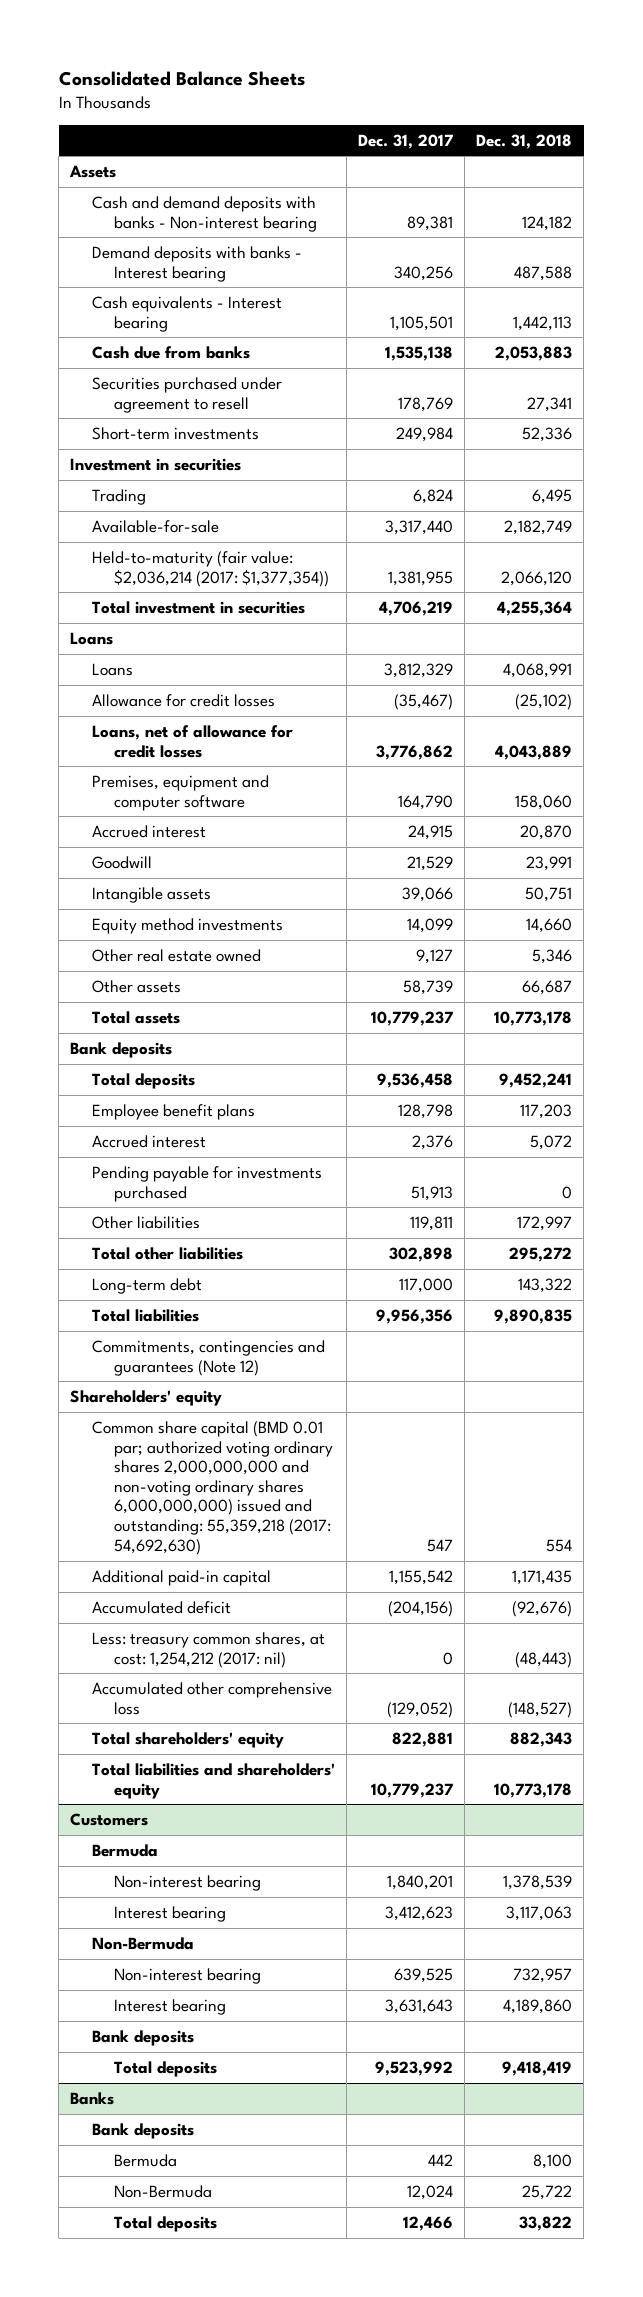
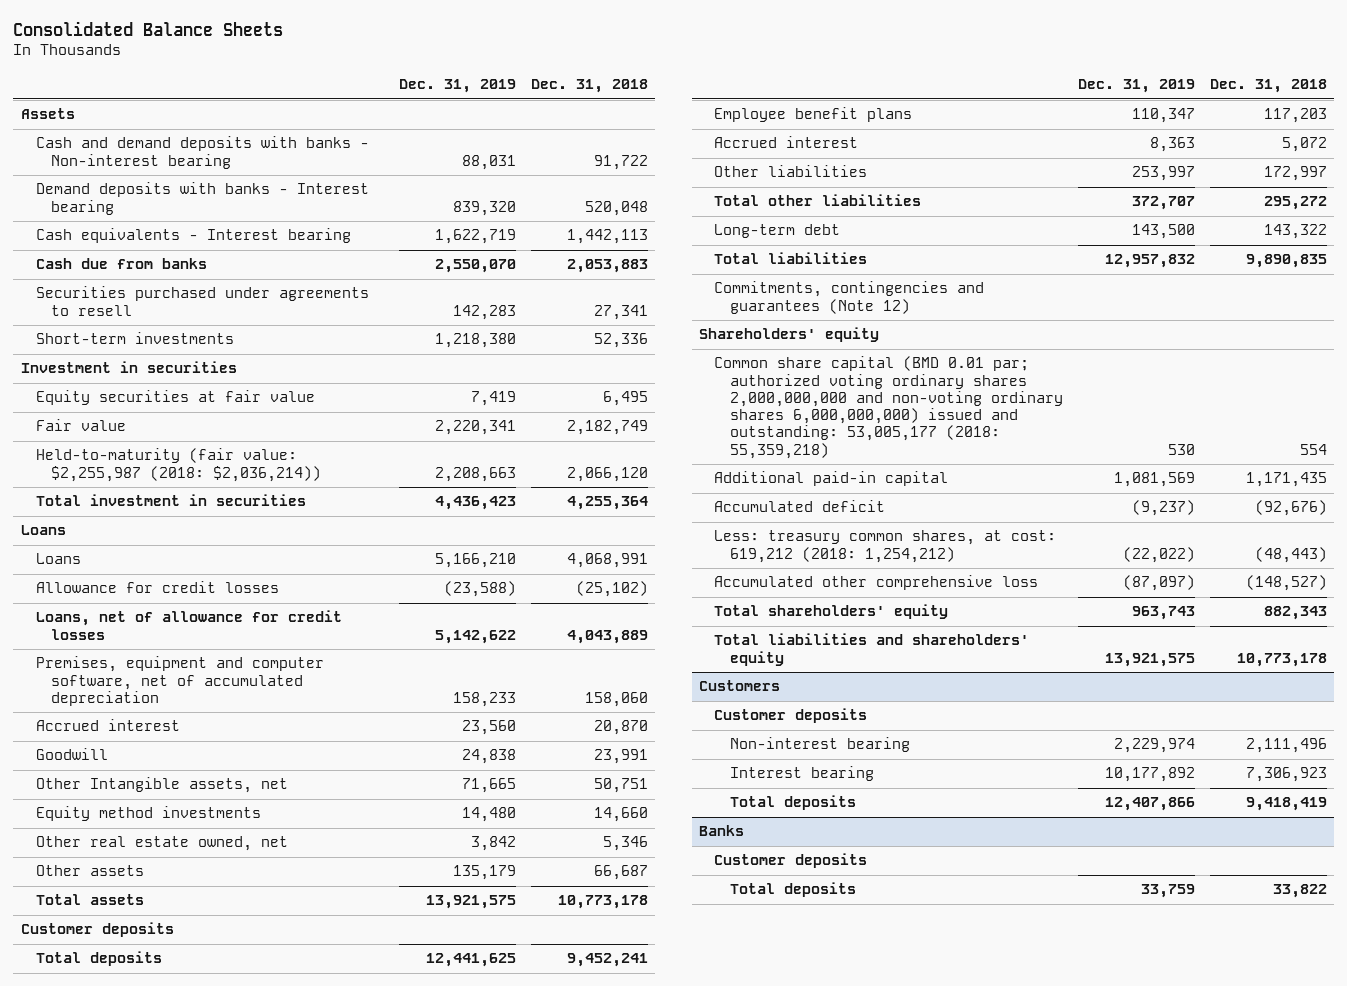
- | Dec. 31, 2017 | Dec. 31, 2018
+ | Dec. 31, 2019 | Dec. 31, 2018
- Cash and demand deposits with banks - Non-interest bearing | 89,381 | 124,182
- Demand deposits with banks - Interest bearing | 340,256 | 487,588
+ Cash and demand deposits with banks - Non-interest bearing | 88,031 | 91,722
+ Demand deposits with banks - Interest bearing | 839,320 | 520,048
- Securities purchased under agreement to resell | 178,769 | 27,341
+ Securities purchased under agreements to resell | 142,283 | 27,341
- Trading | 6,824 | 6,495
- Available-for-sale | 3,317,440 | 2,182,749
- Held-to-maturity (fair value: $2,036,214 (2017: $1,377,354)) | 1,381,955 | 2,066,120
+ Equity securities at fair value | 7,419 | 6,495
+ Fair value | 2,220,341 | 2,182,749
+ Held-to-maturity (fair value: $2,255,987 (2018: $2,036,214)) | 2,208,663 | 2,066,120
- Premises, equipment and computer software | 164,790 | 158,060
+ Premises, equipment and computer software, net of accumulated depreciation | 158,233 | 158,060
- Intangible assets | 39,066 | 50,751
+ Other Intangible assets, net | 71,665 | 50,751
- Other real estate owned | 9,127 | 5,346
+ Other real estate owned, net | 3,842 | 5,346
- Bank deposits
+ Customer deposits
- Pending payable for investments purchased | 51,913 | 0
- Common share capital (BMD 0.01 par; authorized voting ordinary shares 2,000,000,000 and non-voting ordinary shares 6,000,000,000) issued and outstanding: 55,359,218 (2017: 54,692,630) | 547 | 554
+ Common share capital (BMD 0.01 par; authorized voting ordinary shares 2,000,000,000 and non-voting ordinary shares 6,000,000,000) issued and outstanding: 53,005,177 (2018: 55,359,218) | 530 | 554
- Less: treasury common shares, at cost: 1,254,212 (2017: nil) | 0 | (48,443)
+ Less: treasury common shares, at cost: 619,212 (2018: 1,254,212) | (22,022) | (48,443)
@ Customers
- Bermuda
- Non-interest bearing | 1,840,201 | 1,378,539
- Interest bearing | 3,412,623 | 3,117,063
- Non-Bermuda
- Non-interest bearing | 639,525 | 732,957
- Interest bearing | 3,631,643 | 4,189,860
- Bank deposits
+ Customer deposits
+ Non-interest bearing | 2,229,974 | 2,111,496
+ Interest bearing | 10,177,892 | 7,306,923
@ Banks
- Bank deposits
- Bermuda | 442 | 8,100
- Non-Bermuda | 12,024 | 25,722
+ Customer deposits

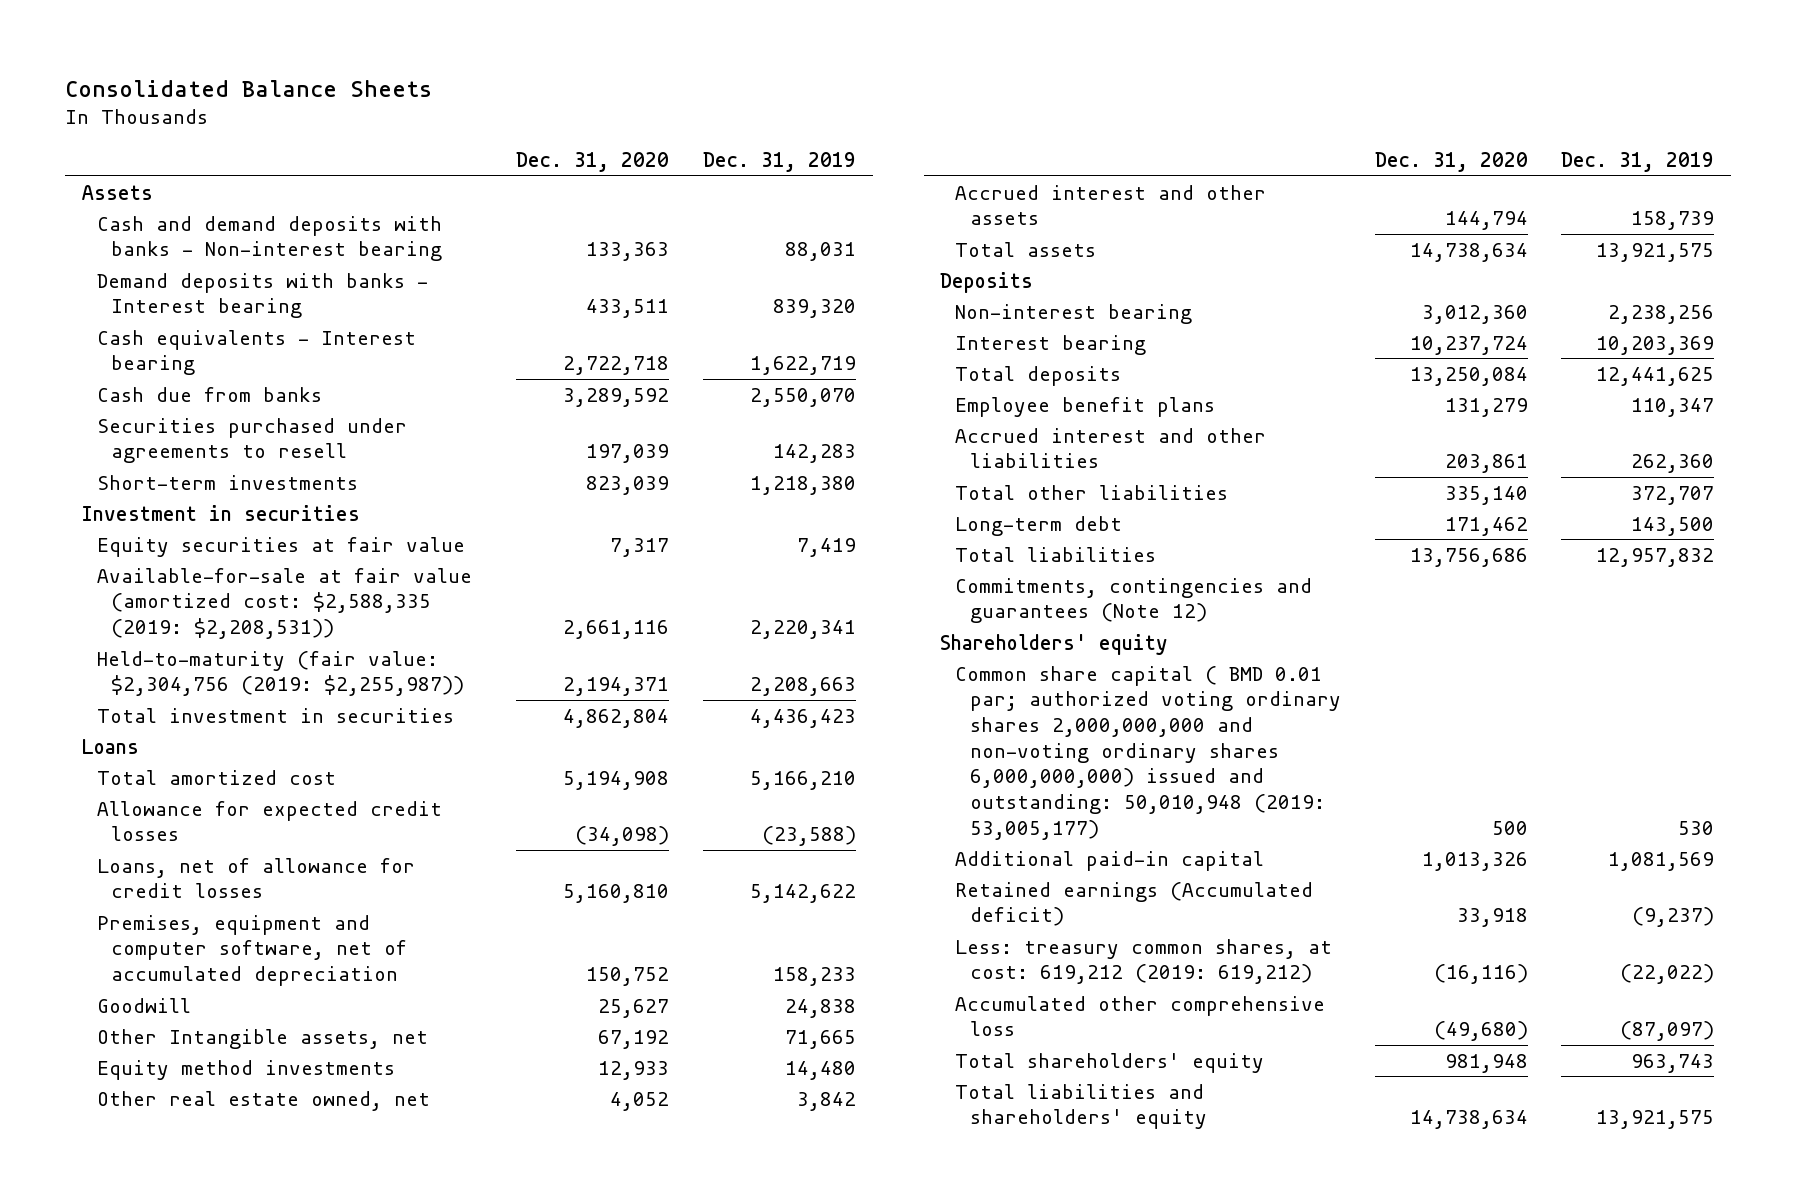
- | Dec. 31, 2019 | Dec. 31, 2018
+ | Dec. 31, 2020 | Dec. 31, 2019
- Fair value | 2,220,341 | 2,182,749
- Held-to-maturity (fair value: $2,255,987 (2018: $2,036,214)) | 2,208,663 | 2,066,120
+ Available-for-sale at fair value (amortized cost: $2,588,335 (2019: $2,208,531)) | 2,661,116 | 2,220,341
+ Held-to-maturity (fair value: $2,304,756 (2019: $2,255,987)) | 2,194,371 | 2,208,663
- Loans | 5,166,210 | 4,068,991
- Allowance for credit losses | (23,588) | (25,102)
+ Total amortized cost | 5,194,908 | 5,166,210
+ Allowance for expected credit losses | (34,098) | (23,588)
- Accrued interest | 23,560 | 20,870
- Other assets | 135,179 | 66,687
+ Accrued interest and other assets | 144,794 | 158,739
- Customer deposits
+ Deposits
+ Non-interest bearing | 3,012,360 | 2,238,256
+ Interest bearing | 10,237,724 | 10,203,369
- Accrued interest | 8,363 | 5,072
- Other liabilities | 253,997 | 172,997
+ Accrued interest and other liabilities | 203,861 | 262,360
- Common share capital (BMD 0.01 par; authorized voting ordinary shares 2,000,000,000 and non-voting ordinary shares 6,000,000,000) issued and outstanding: 53,005,177 (2018: 55,359,218) | 530 | 554
+ Common share capital ( BMD 0.01 par; authorized voting ordinary shares 2,000,000,000 and non-voting ordinary shares 6,000,000,000) issued and outstanding: 50,010,948 (2019: 53,005,177) | 500 | 530
- Accumulated deficit | (9,237) | (92,676)
- Less: treasury common shares, at cost: 619,212 (2018: 1,254,212) | (22,022) | (48,443)
+ Retained earnings (Accumulated deficit) | 33,918 | (9,237)
+ Less: treasury common shares, at cost: 619,212 (2019: 619,212) | (16,116) | (22,022)
- Customers
- Customer deposits
- Non-interest bearing | 2,229,974 | 2,111,496
- Interest bearing | 10,177,892 | 7,306,923
- Total deposits | 12,407,866 | 9,418,419
- Banks
- Customer deposits
- Total deposits | 33,759 | 33,822

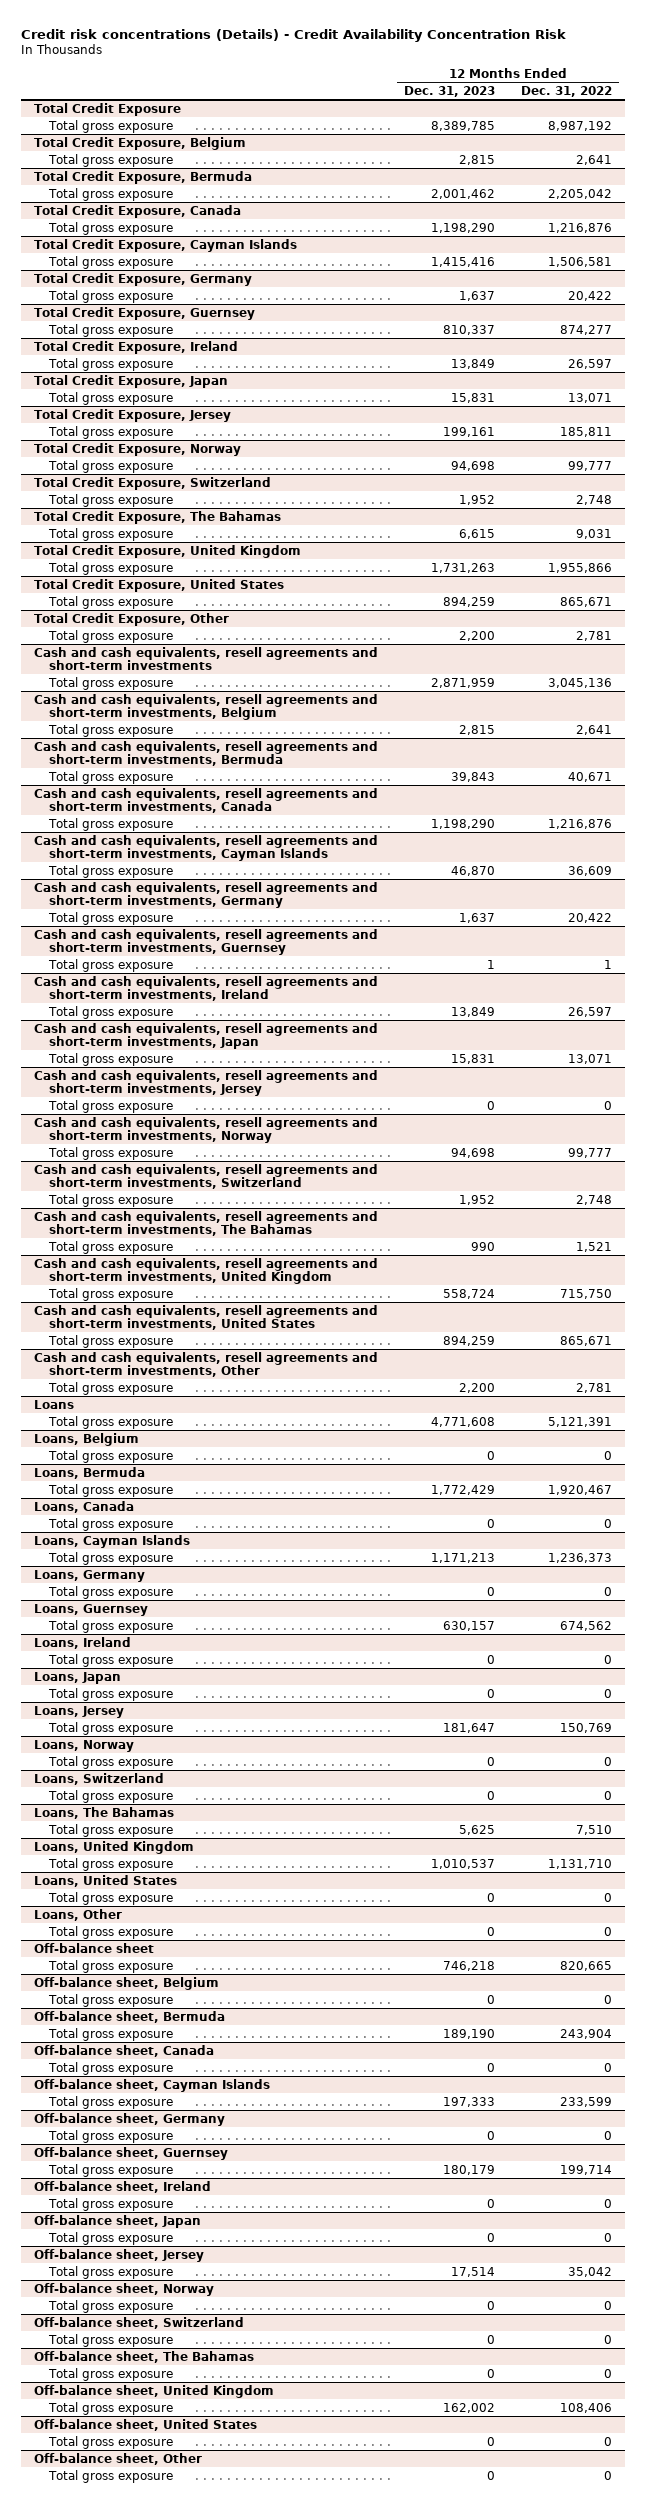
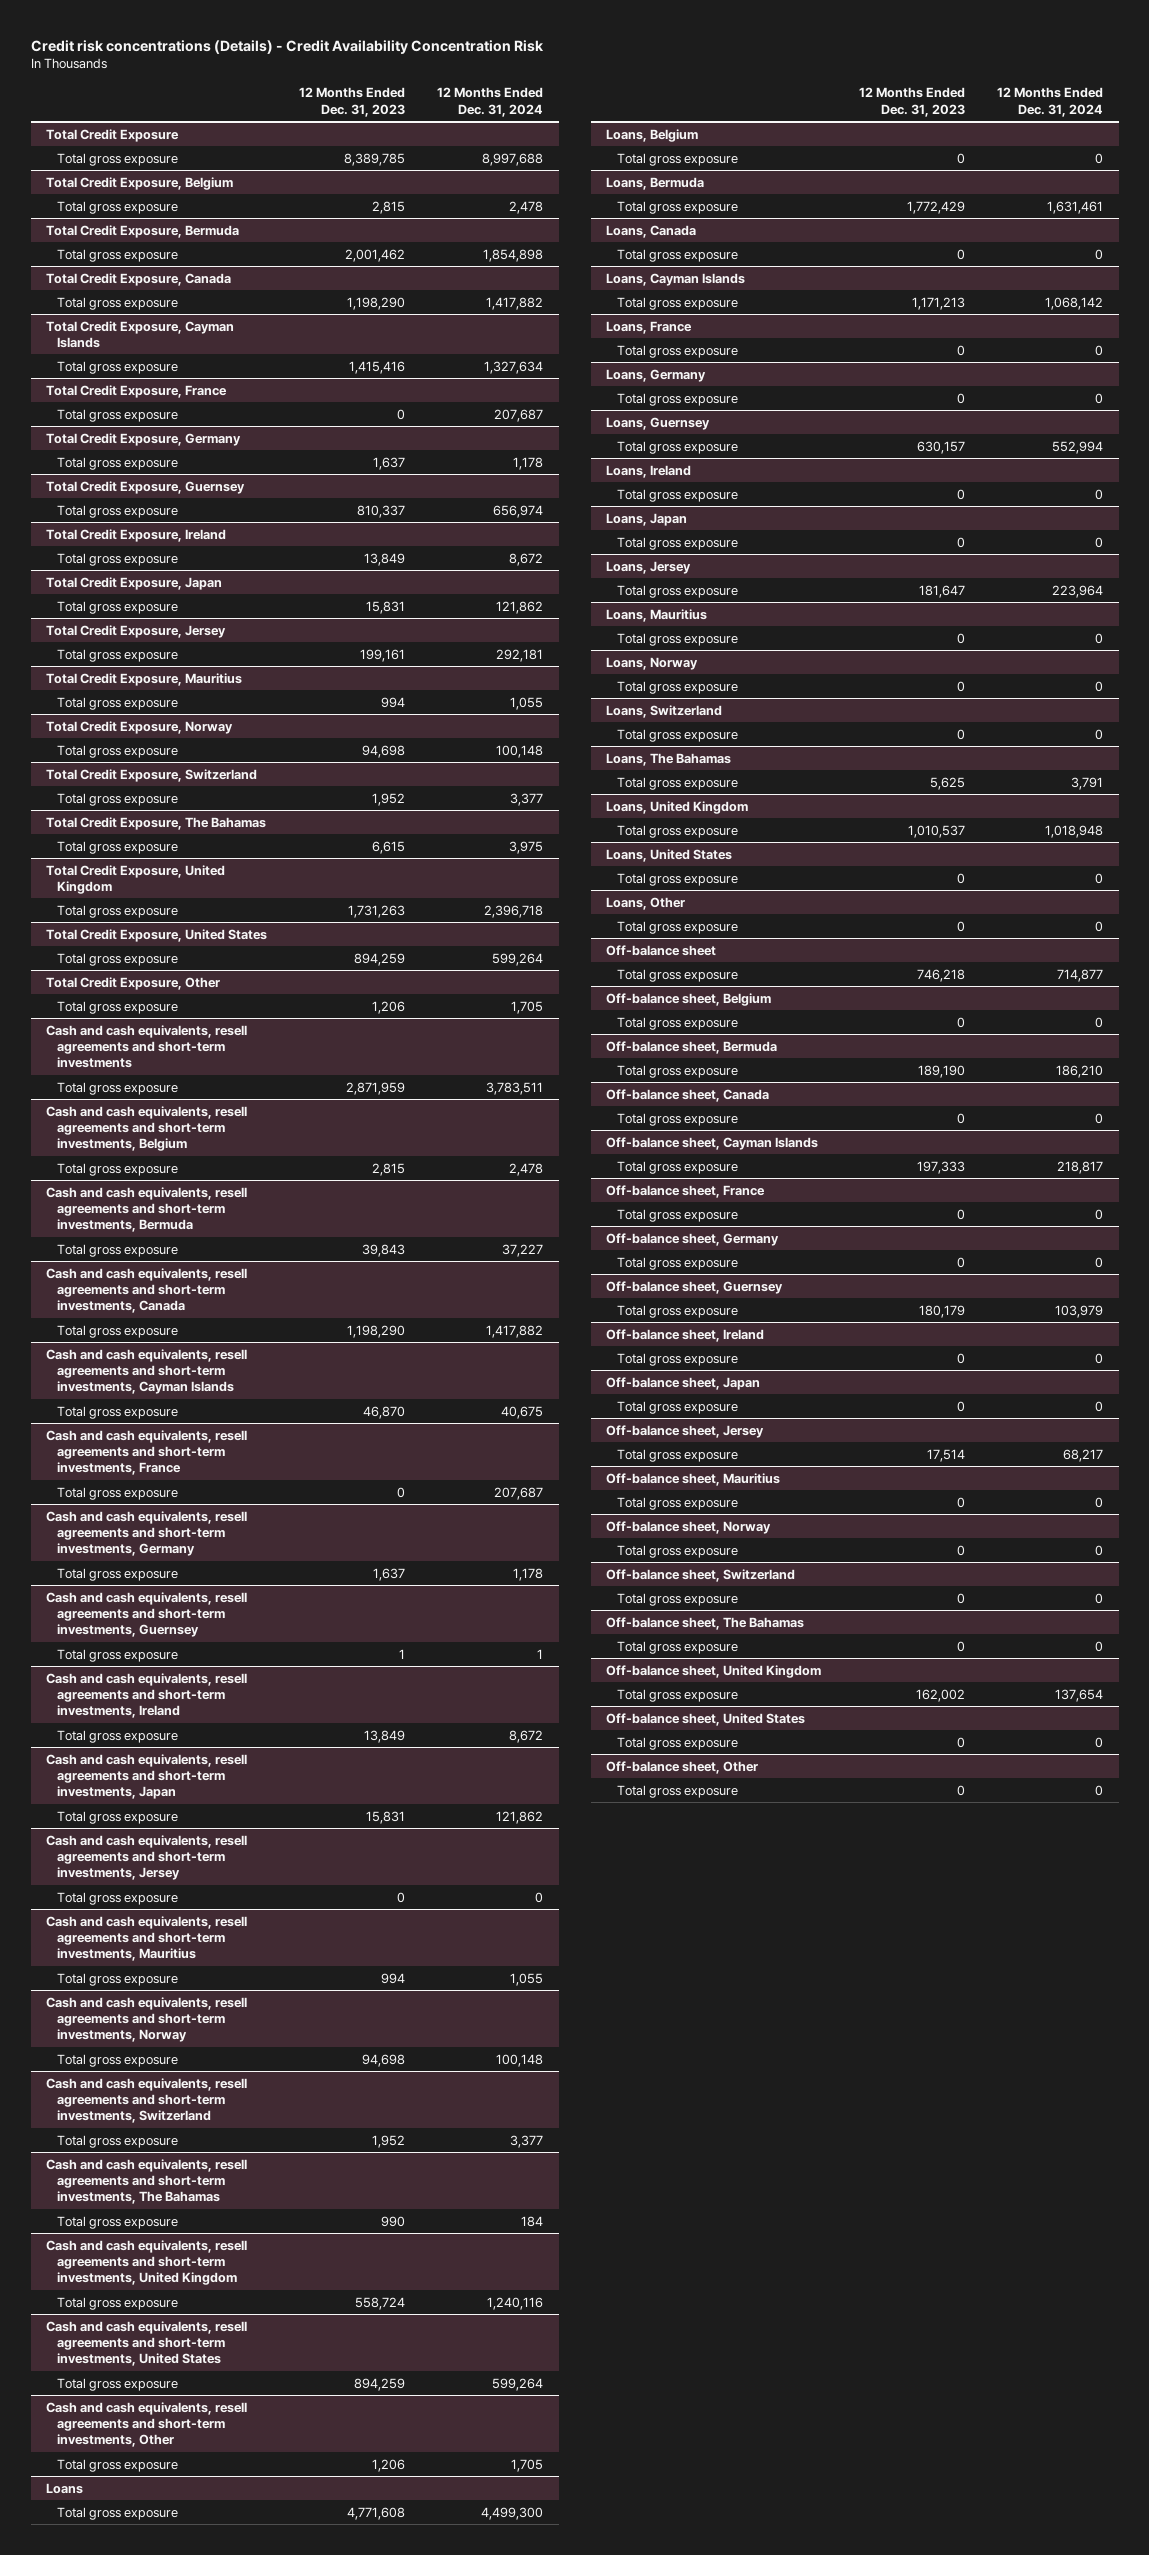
- | 12 Months Ended Dec. 31, 2023 | 12 Months Ended Dec. 31, 2022
+ | 12 Months Ended Dec. 31, 2023 | 12 Months Ended Dec. 31, 2024
+ Total Credit Exposure, France
+ Total gross exposure | 0 | 207,687
+ Total Credit Exposure, Mauritius
+ Total gross exposure | 994 | 1,055
@ Total Credit Exposure, Other
- Total gross exposure | 2,200 | 2,781
+ Total gross exposure | 1,206 | 1,705
+ Cash and cash equivalents, resell agreements and short-term investments, France
+ Total gross exposure | 0 | 207,687
+ Cash and cash equivalents, resell agreements and short-term investments, Mauritius
+ Total gross exposure | 994 | 1,055
@ Cash and cash equivalents, resell agreements and short-term investments, Other
- Total gross exposure | 2,200 | 2,781
+ Total gross exposure | 1,206 | 1,705
+ Loans, France
+ Total gross exposure | 0 | 0
+ Loans, Mauritius
+ Total gross exposure | 0 | 0
+ Off-balance sheet, France
+ Total gross exposure | 0 | 0
+ Off-balance sheet, Mauritius
+ Total gross exposure | 0 | 0

